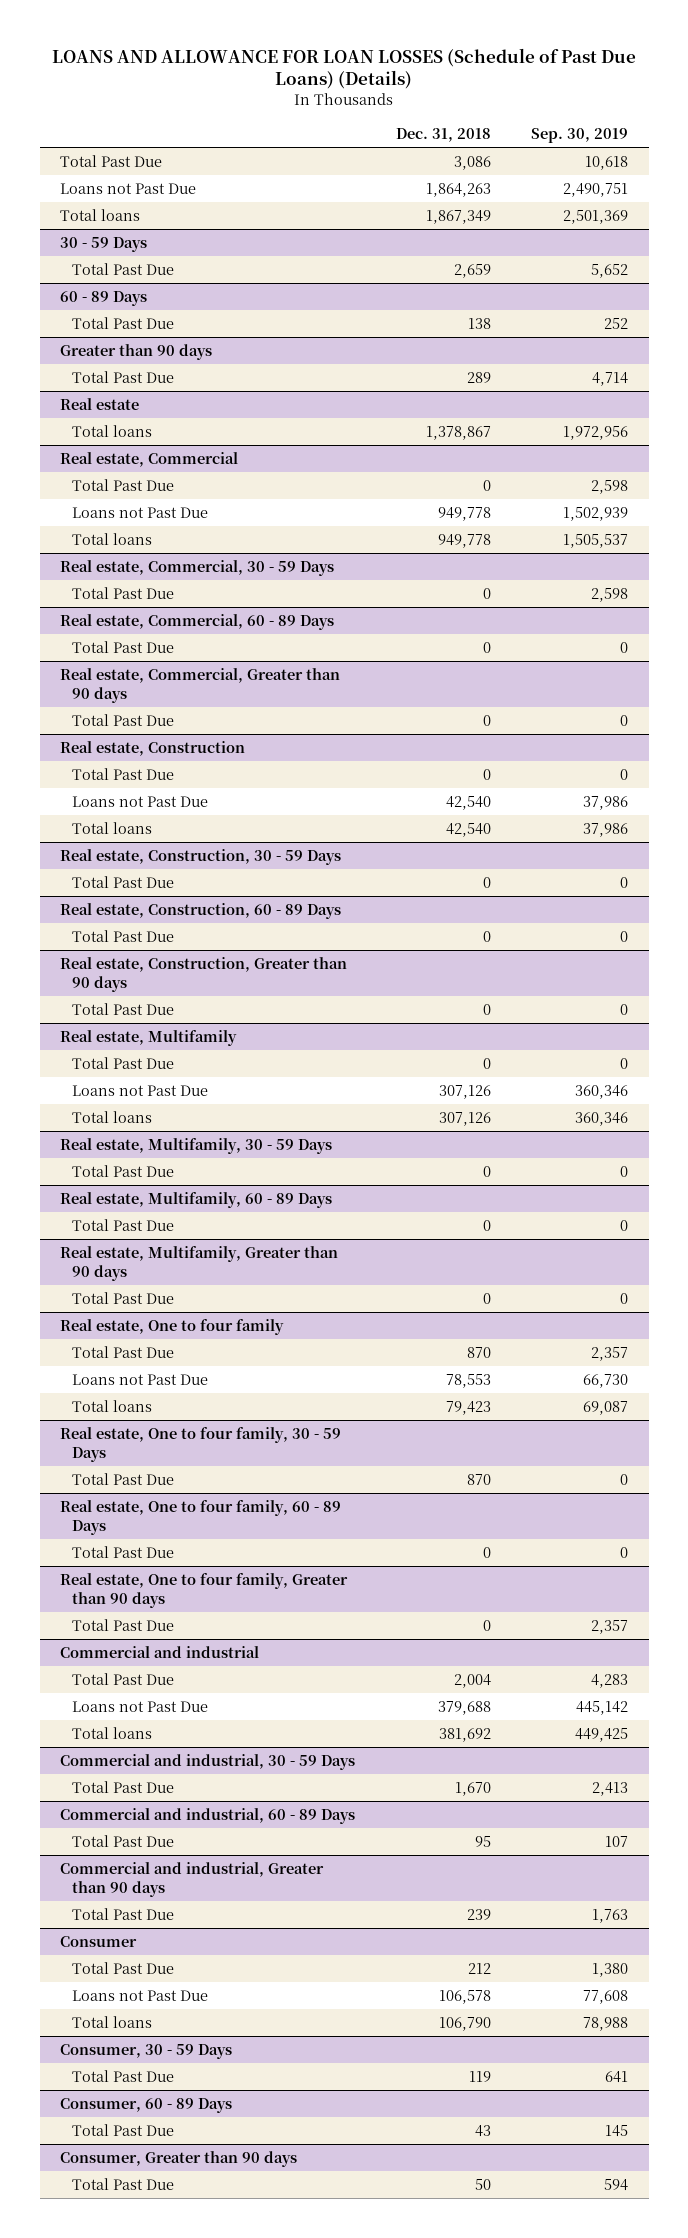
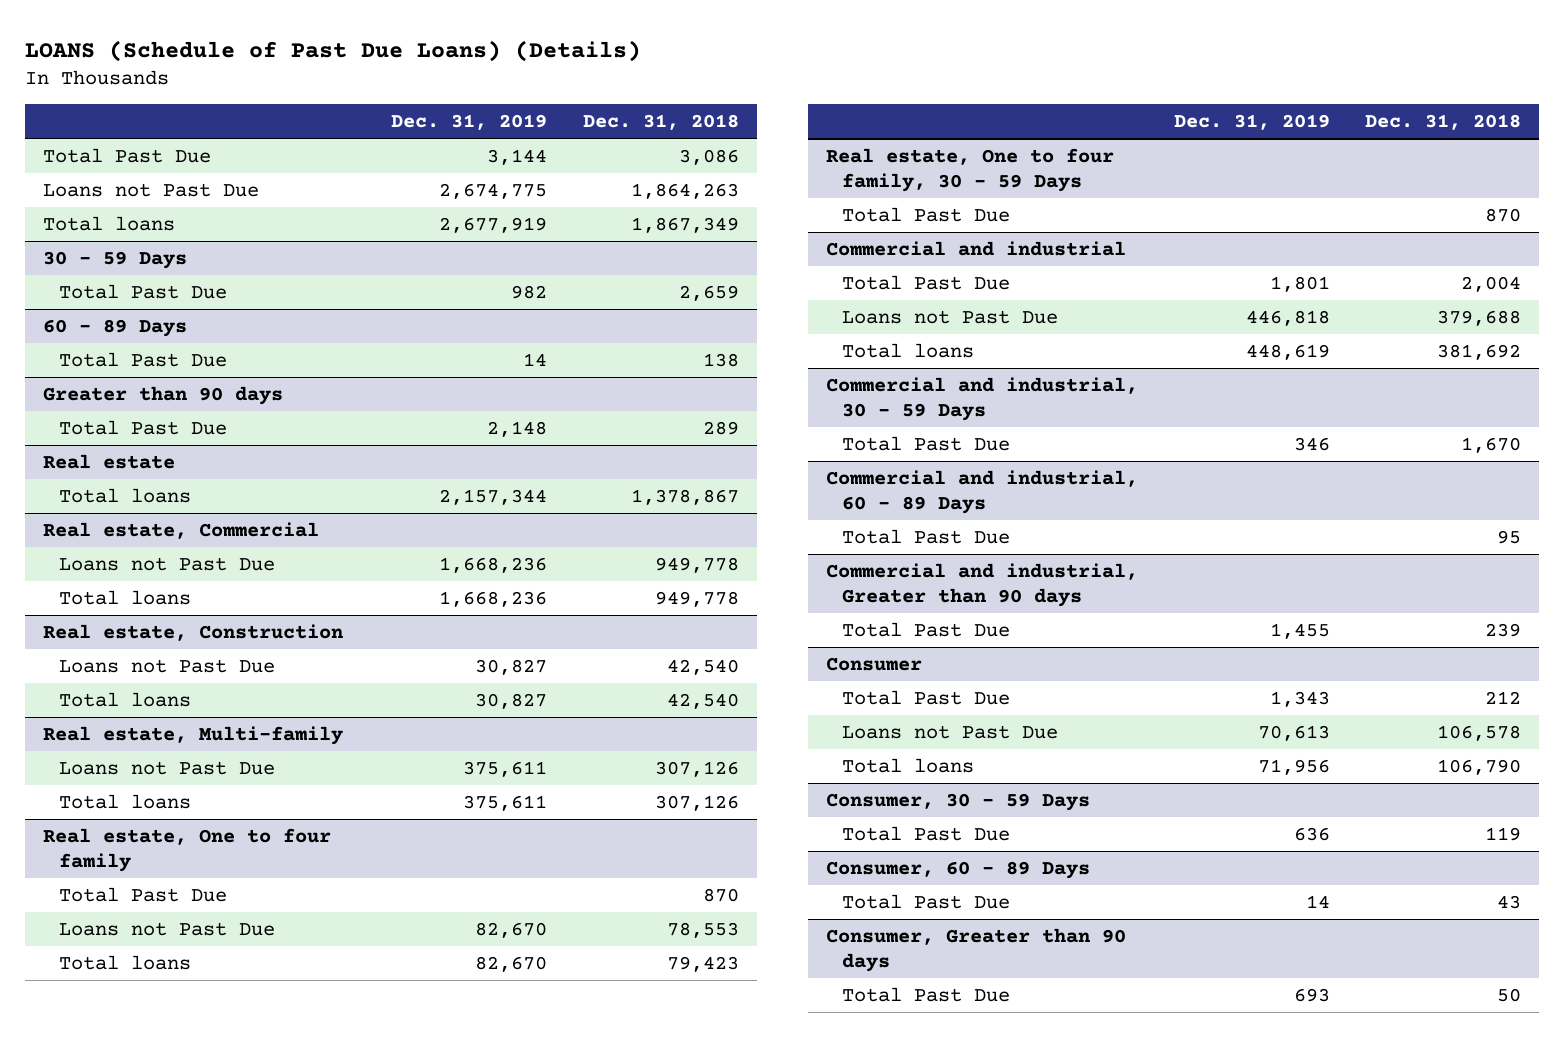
- LOANS AND ALLOWANCE FOR LOAN LOSSES (Schedule of Past Due Loans) (Details)
+ LOANS (Schedule of Past Due Loans) (Details)
- | Dec. 31, 2018 | Sep. 30, 2019
+ | Dec. 31, 2019 | Dec. 31, 2018
@ Real estate, Commercial
- Total Past Due | 0 | 2,598
- Real estate, Commercial, 30 - 59 Days
- Total Past Due | 0 | 2,598
- Real estate, Commercial, 60 - 89 Days
- Total Past Due | 0 | 0
- Real estate, Commercial, Greater than 90 days
- Total Past Due | 0 | 0
@ Real estate, Construction
- Total Past Due | 0 | 0
- Real estate, Construction, 30 - 59 Days
- Total Past Due | 0 | 0
- Real estate, Construction, 60 - 89 Days
- Total Past Due | 0 | 0
- Real estate, Construction, Greater than 90 days
- Total Past Due | 0 | 0
- Real estate, Multifamily
- Total Past Due | 0 | 0
+ Real estate, Multi-family
- Real estate, Multifamily, 30 - 59 Days
- Total Past Due | 0 | 0
- Real estate, Multifamily, 60 - 89 Days
- Total Past Due | 0 | 0
- Real estate, Multifamily, Greater than 90 days
- Total Past Due | 0 | 0
- Real estate, One to four family, 60 - 89 Days
- Total Past Due | 0 | 0
- Real estate, One to four family, Greater than 90 days
- Total Past Due | 0 | 2,357

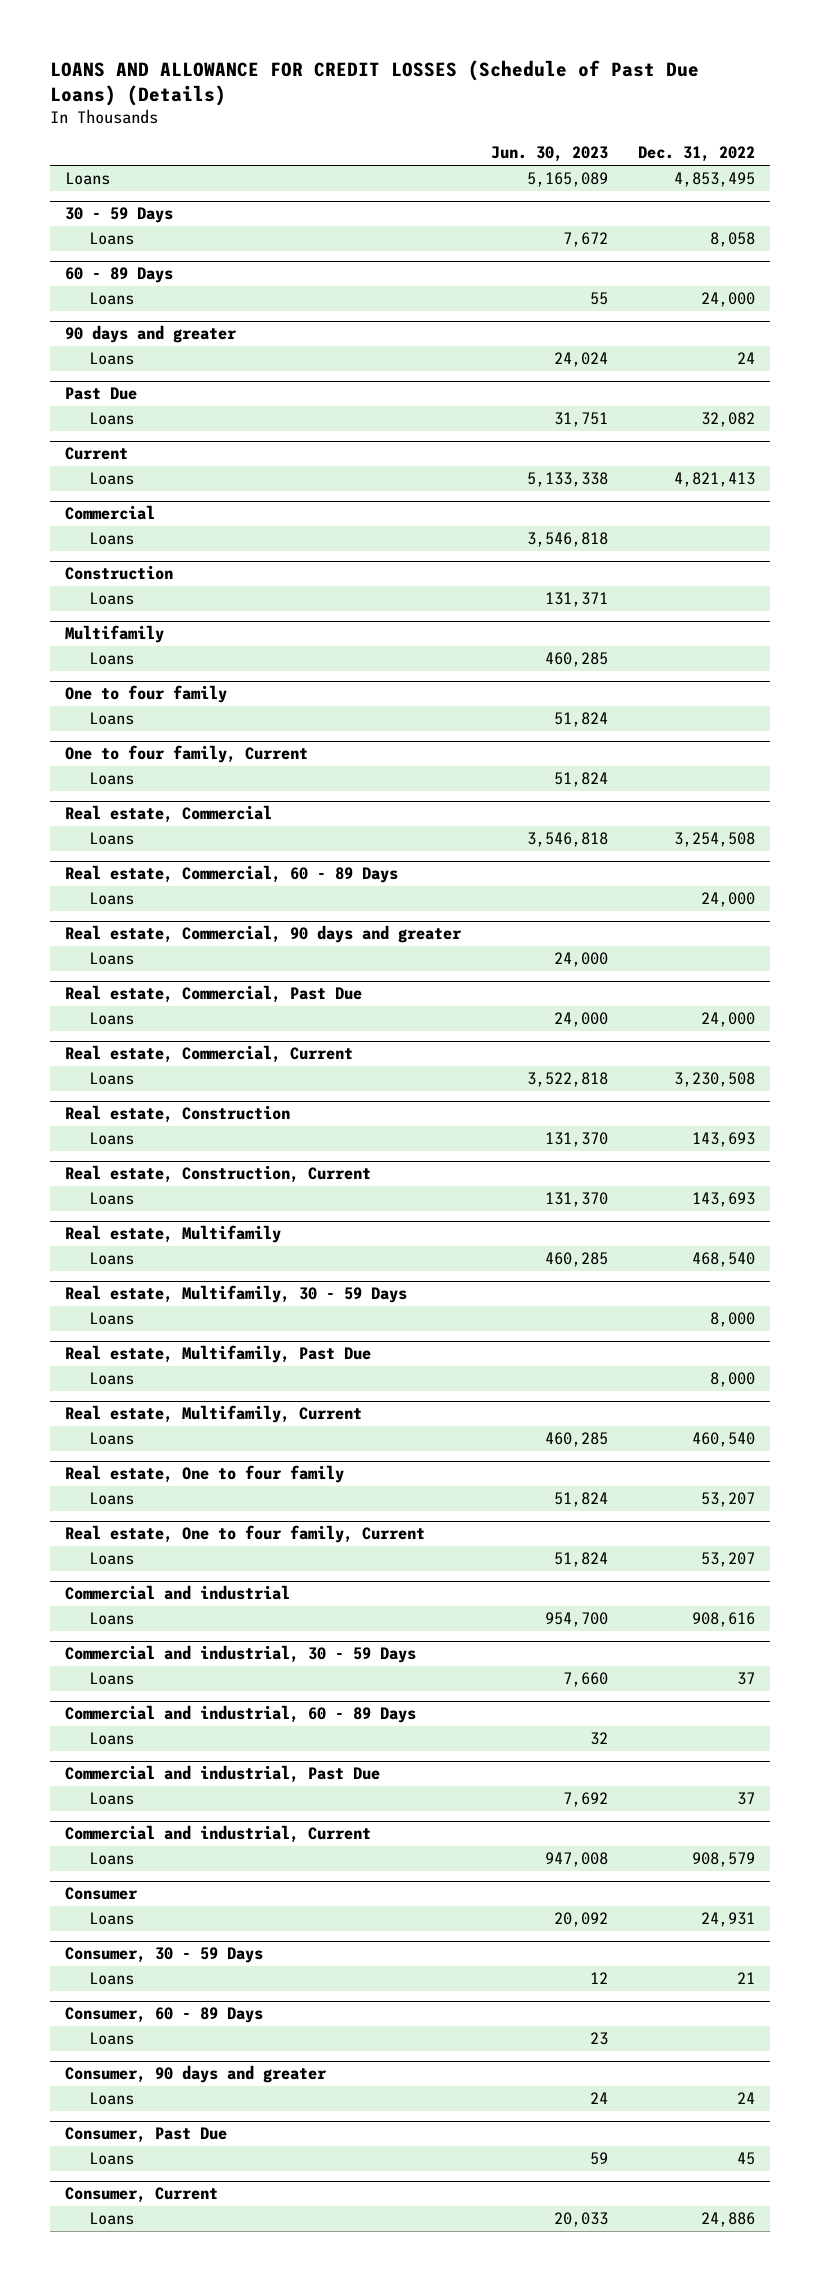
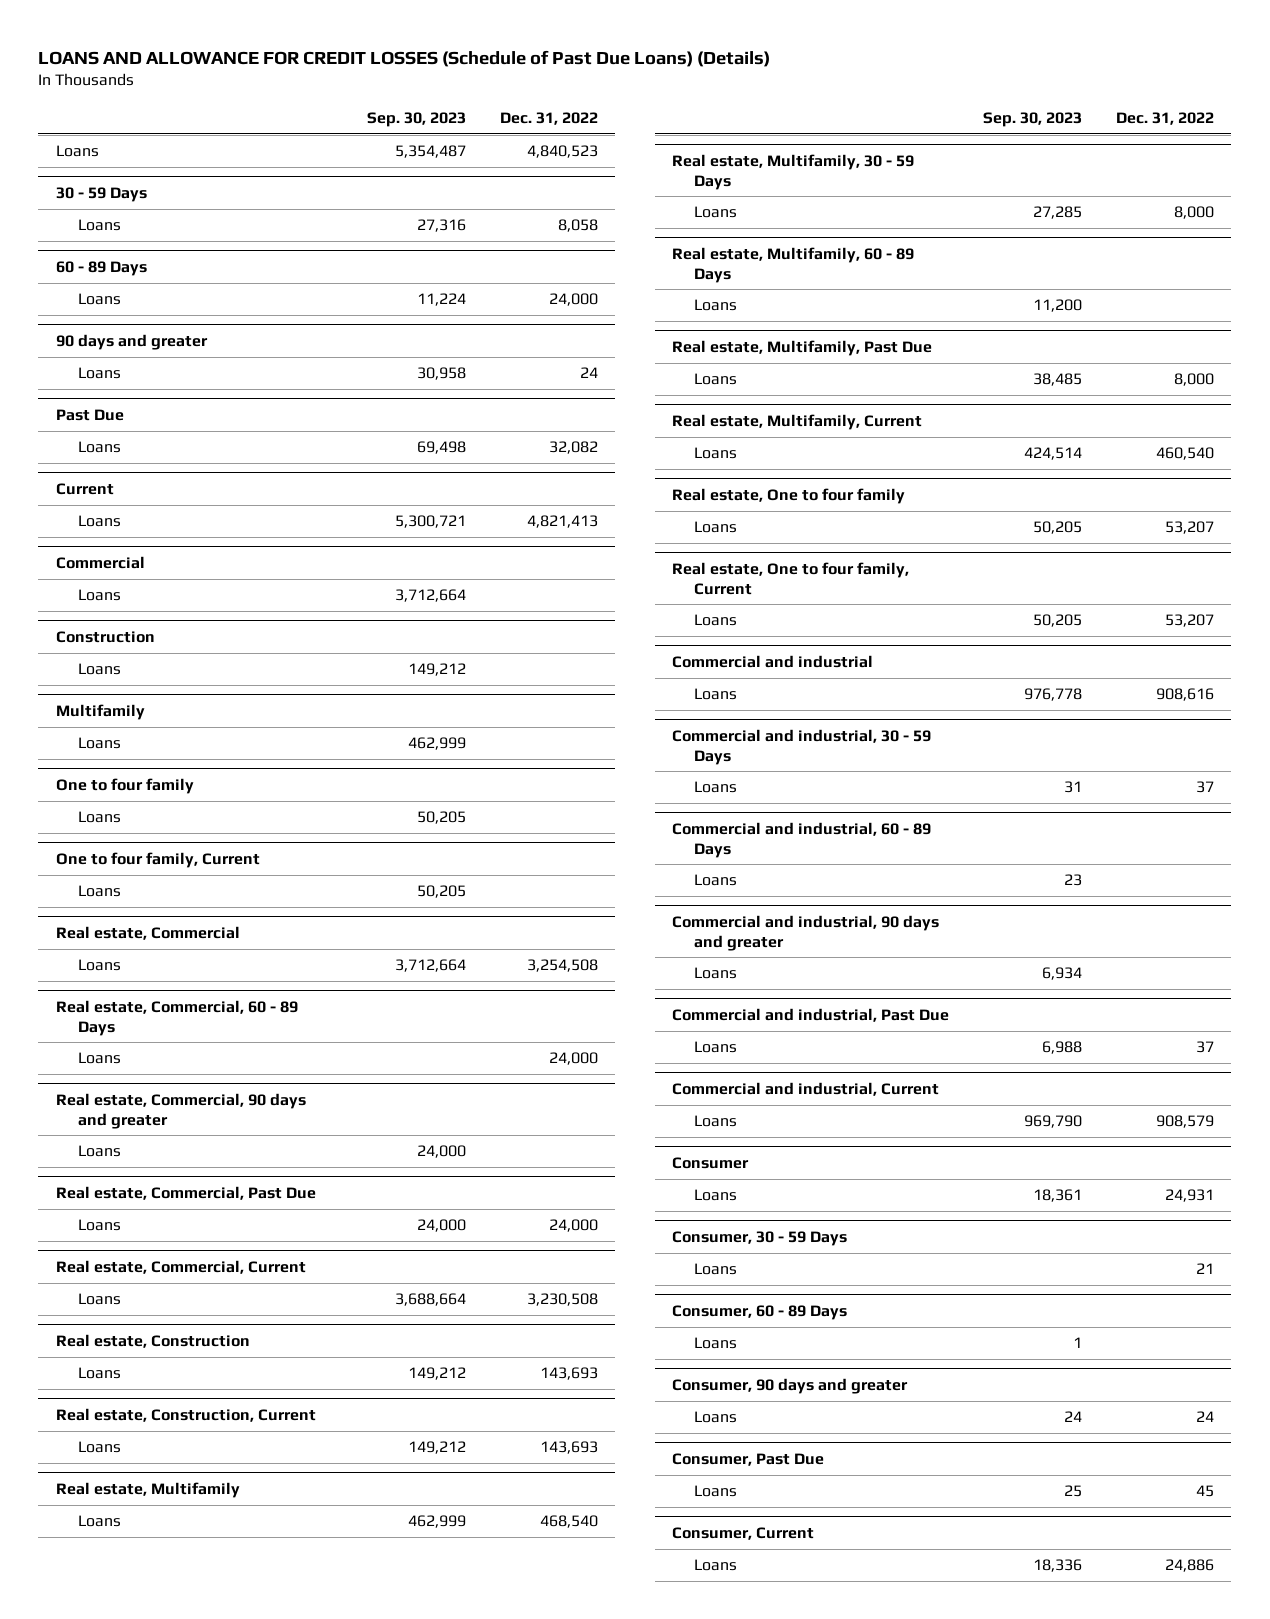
- | Jun. 30, 2023 | Dec. 31, 2022
+ | Sep. 30, 2023 | Dec. 31, 2022
- Loans | 5,165,089 | 4,853,495
+ Loans | 5,354,487 | 4,840,523
+ Real estate, Multifamily, 60 - 89 Days
+ Loans | 11,200 |
+ Commercial and industrial, 90 days and greater
+ Loans | 6,934 |

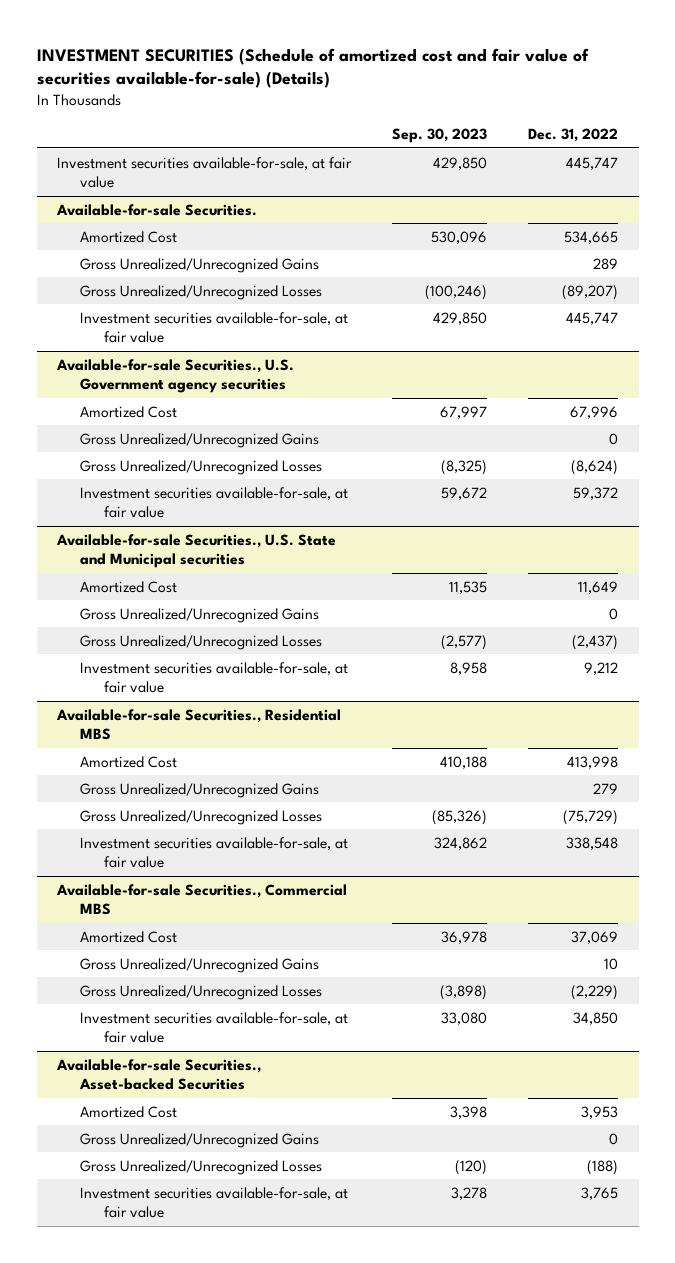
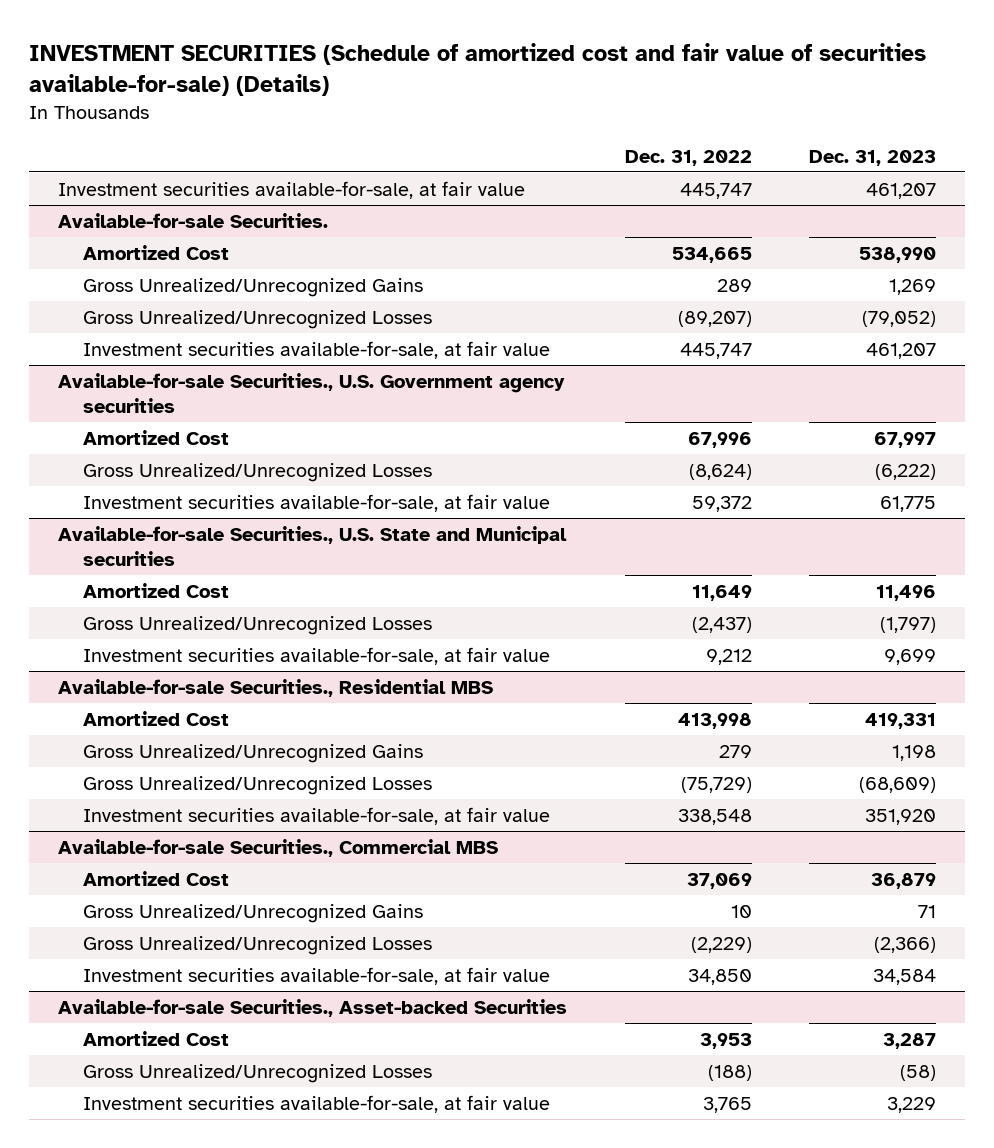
- | Sep. 30, 2023 | Dec. 31, 2022
+ | Dec. 31, 2022 | Dec. 31, 2023
@ Available-for-sale Securities., U.S. Government agency securities
- Gross Unrealized/Unrecognized Gains | | 0
@ Available-for-sale Securities., U.S. State and Municipal securities
- Gross Unrealized/Unrecognized Gains | | 0
@ Available-for-sale Securities., Asset-backed Securities
- Gross Unrealized/Unrecognized Gains | | 0

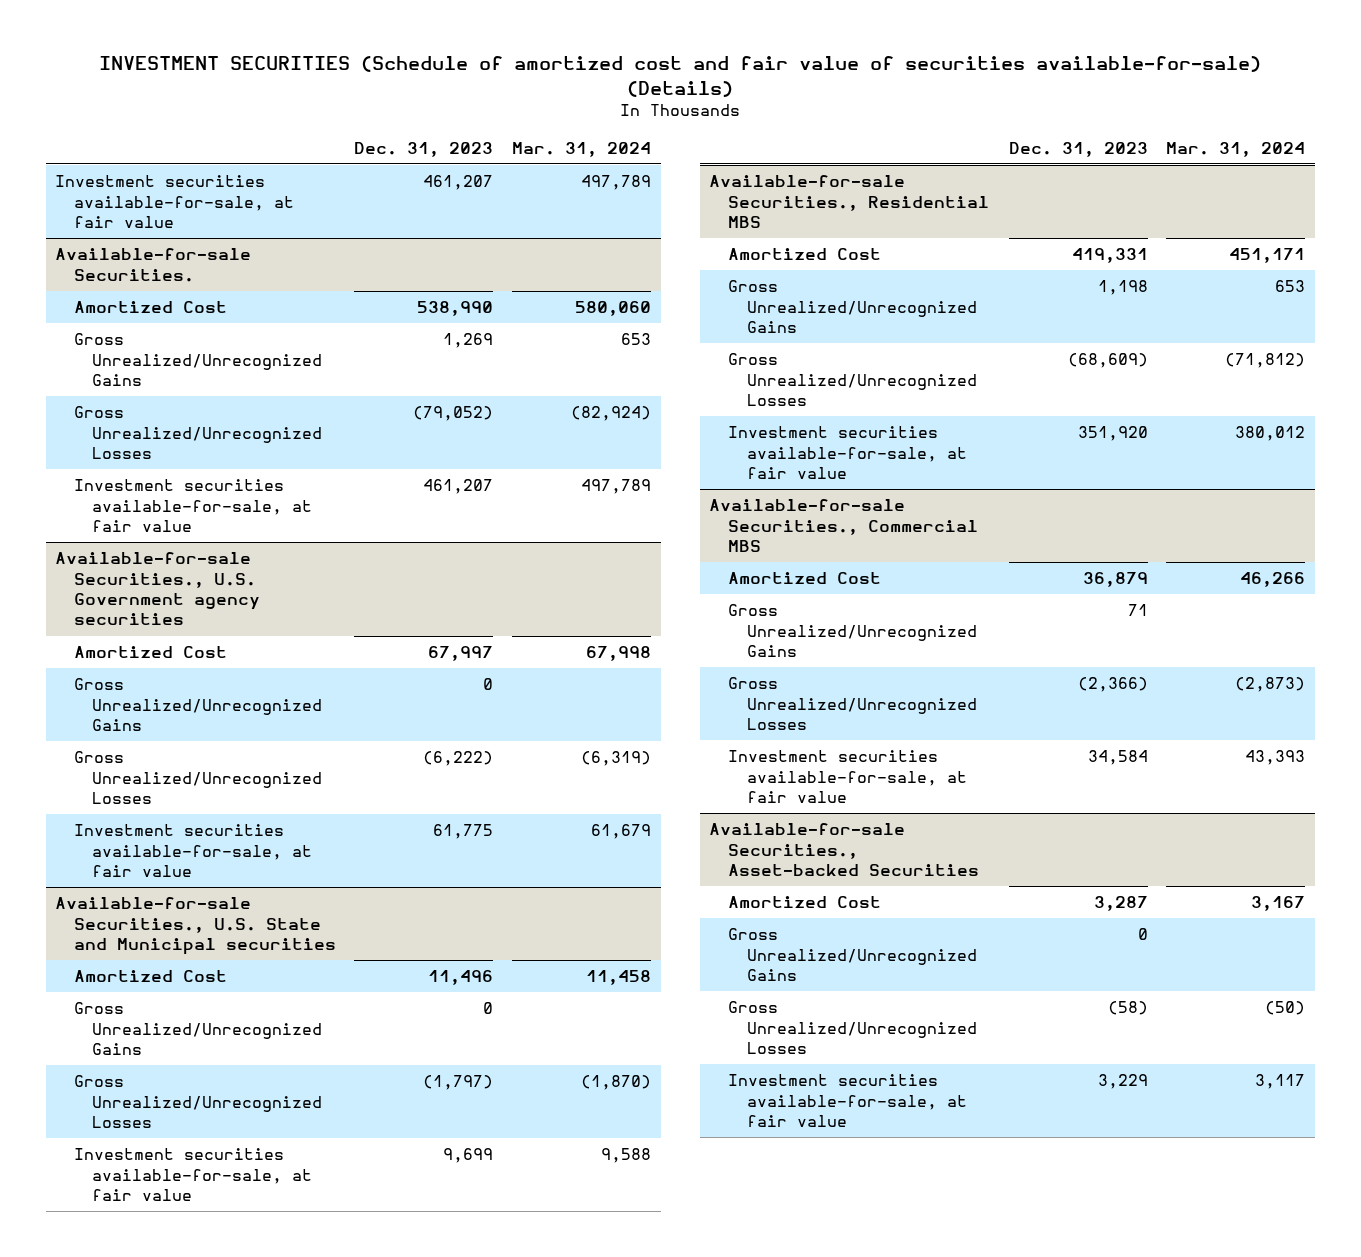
- | Dec. 31, 2022 | Dec. 31, 2023
+ | Dec. 31, 2023 | Mar. 31, 2024
@ Available-for-sale Securities., U.S. Government agency securities
+ Gross Unrealized/Unrecognized Gains | 0 |
@ Available-for-sale Securities., U.S. State and Municipal securities
+ Gross Unrealized/Unrecognized Gains | 0 |
@ Available-for-sale Securities., Asset-backed Securities
+ Gross Unrealized/Unrecognized Gains | 0 |

